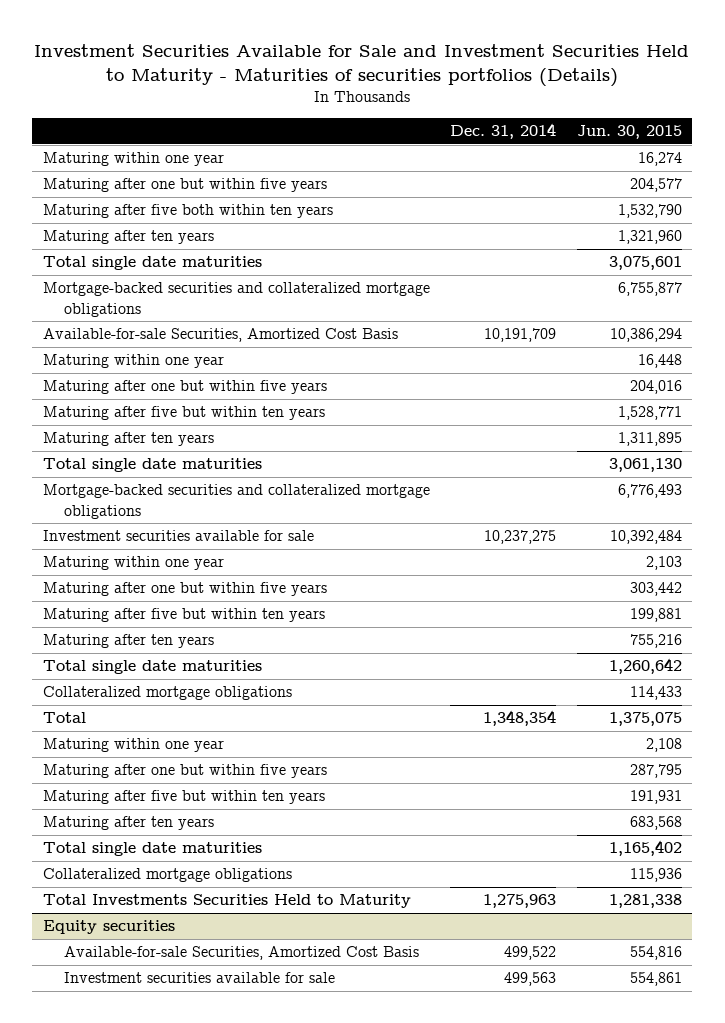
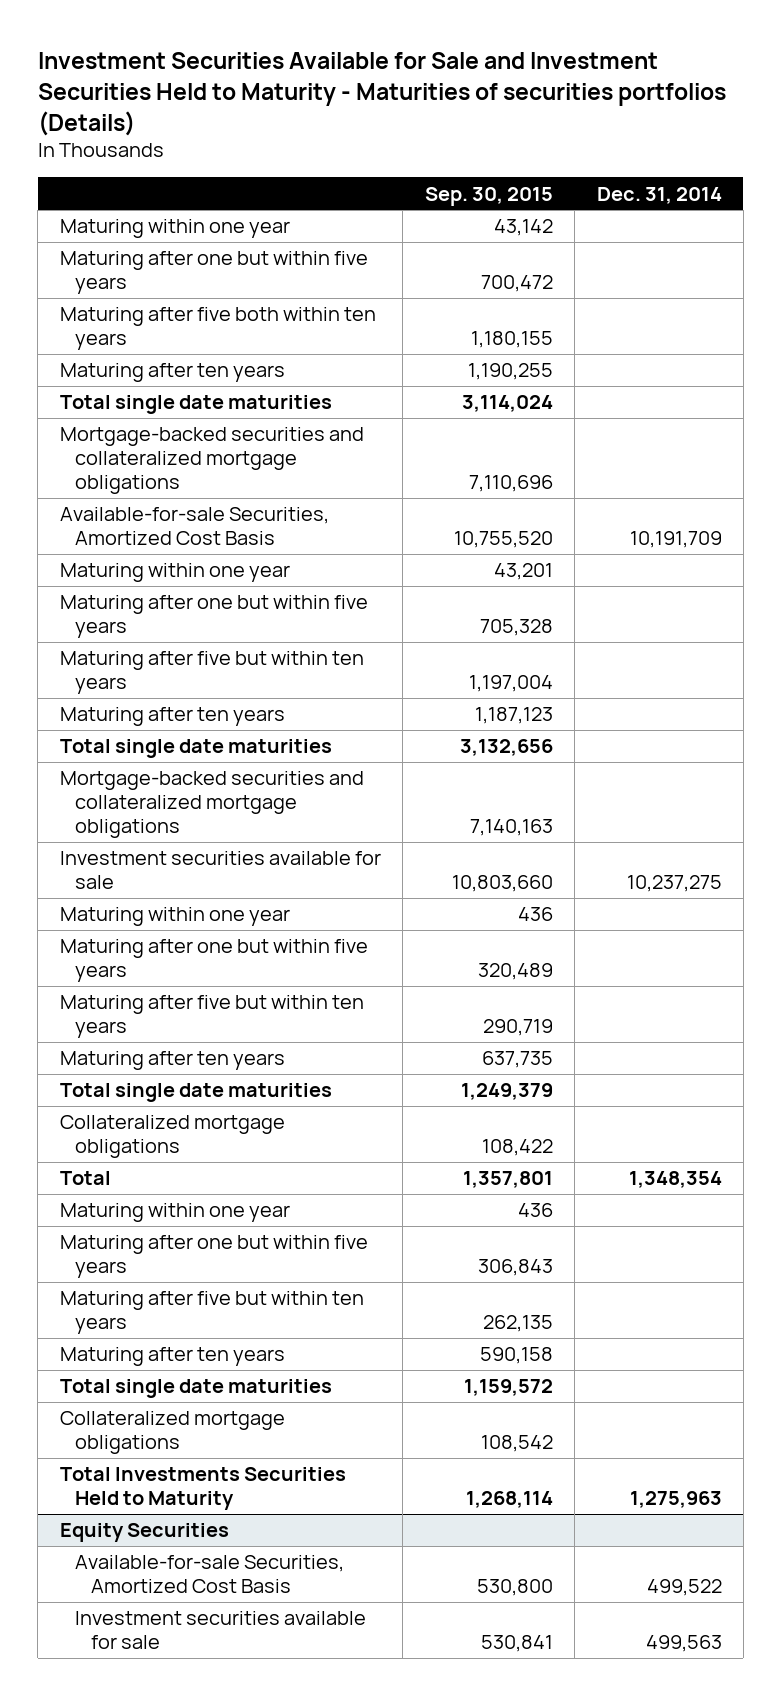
- | Dec. 31, 2014 | Jun. 30, 2015
+ | Sep. 30, 2015 | Dec. 31, 2014
- Equity securities
+ Equity Securities

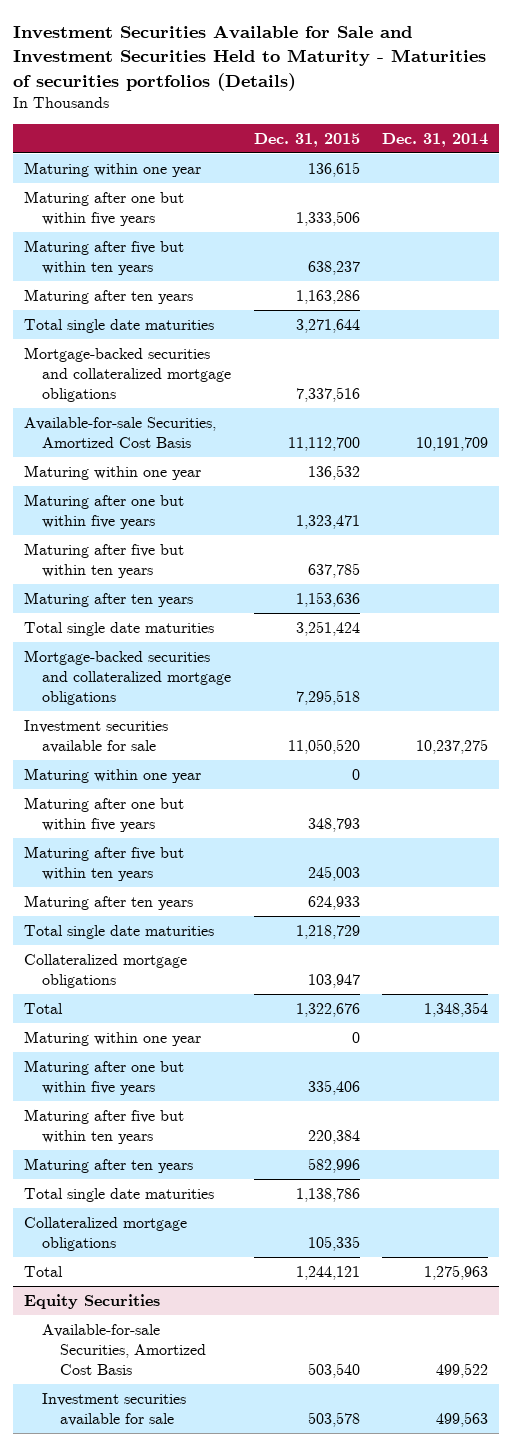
- | Sep. 30, 2015 | Dec. 31, 2014
+ | Dec. 31, 2015 | Dec. 31, 2014
- Maturing after five both within ten years | 1,180,155 |
+ Maturing after five but within ten years | 638,237 |
- Total Investments Securities Held to Maturity | 1,268,114 | 1,275,963
+ Total | 1,244,121 | 1,275,963

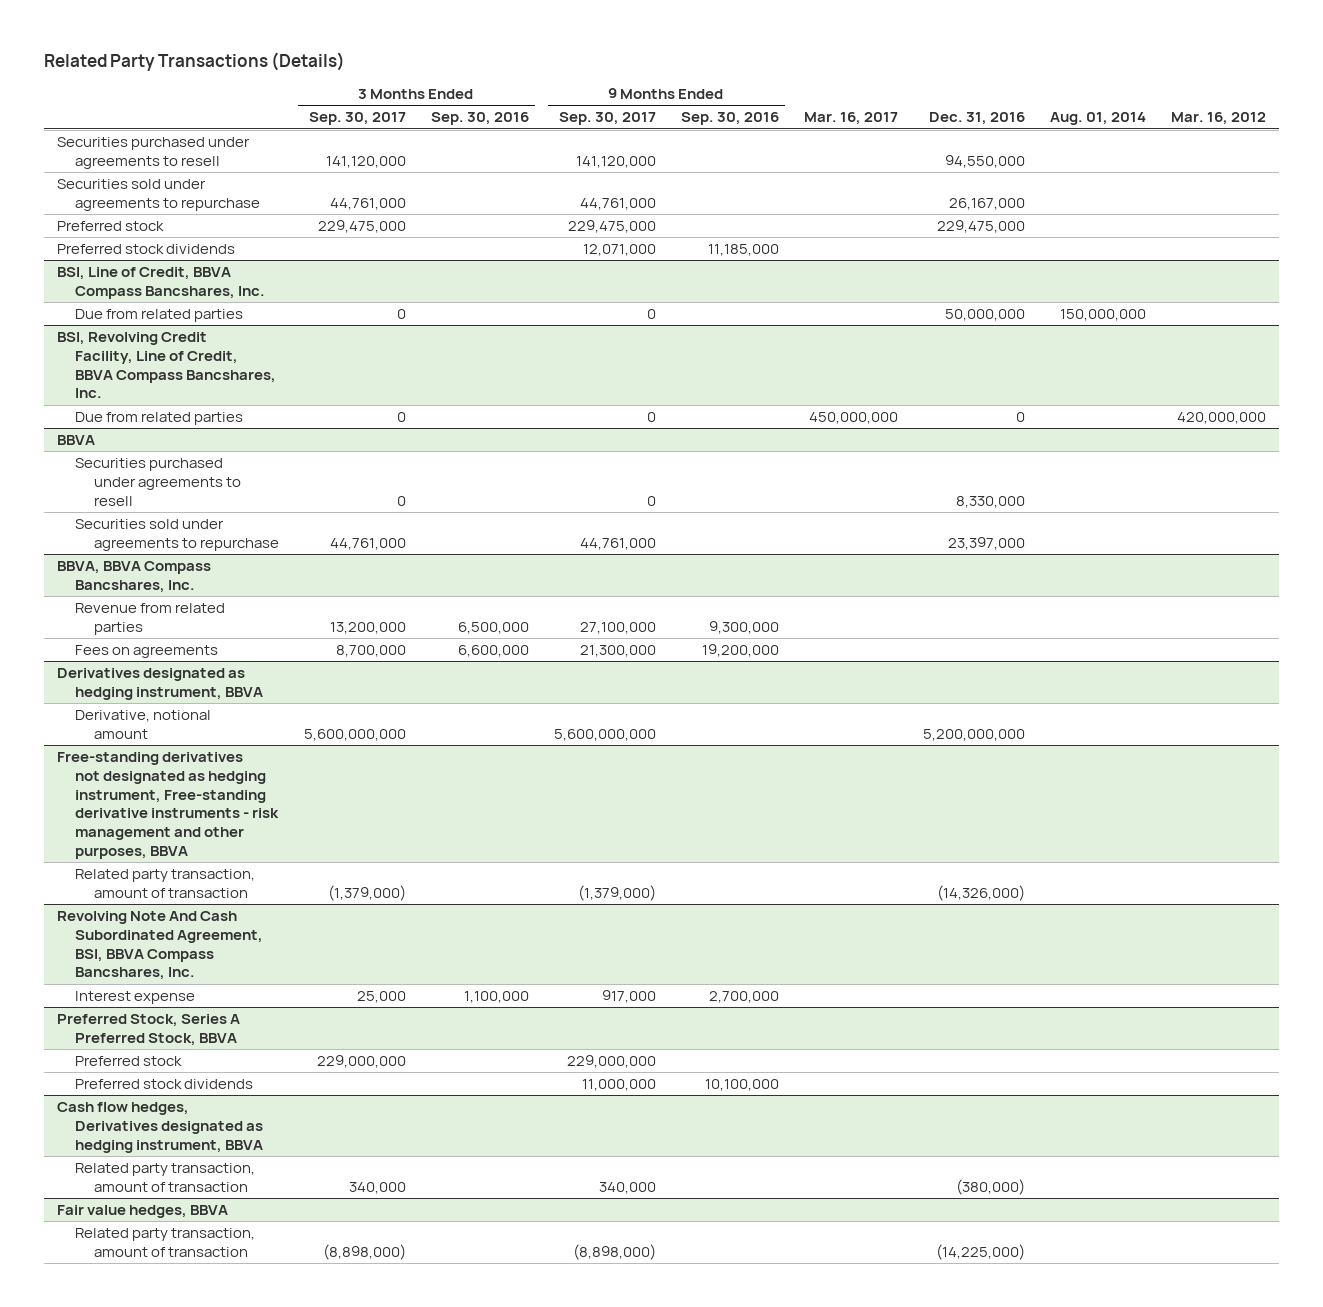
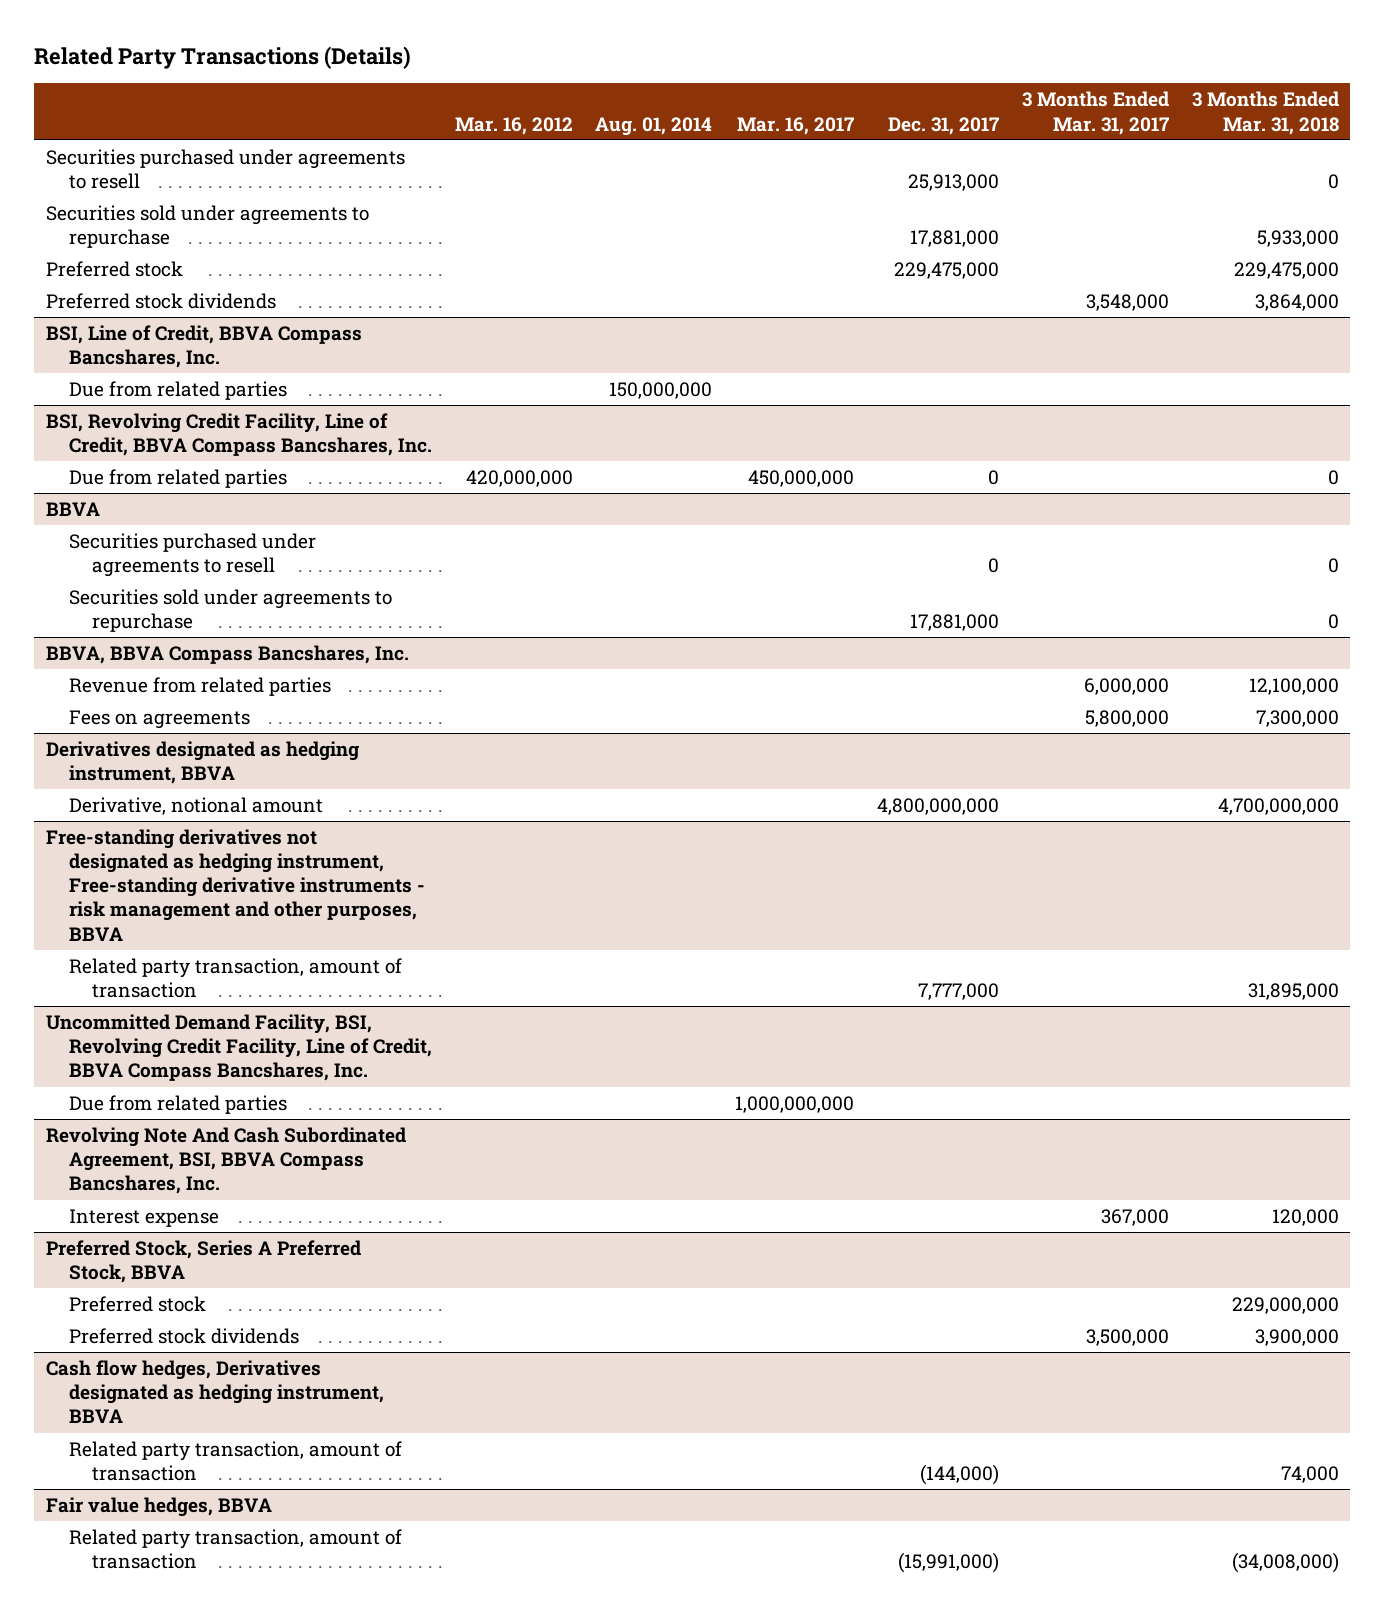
- | 3 Months Ended Sep. 30, 2017 | 3 Months Ended Sep. 30, 2016 | 9 Months Ended Sep. 30, 2017 | 9 Months Ended Sep. 30, 2016 | Mar. 16, 2017 | Dec. 31, 2016 | Aug. 01, 2014 | Mar. 16, 2012
+ | Mar. 16, 2012 | Aug. 01, 2014 | Mar. 16, 2017 | Dec. 31, 2017 | 3 Months Ended Mar. 31, 2017 | 3 Months Ended Mar. 31, 2018
+ Uncommitted Demand Facility, BSI, Revolving Credit Facility, Line of Credit, BBVA Compass Bancshares, Inc.
+ Due from related parties | | | 1,000,000,000 | | |

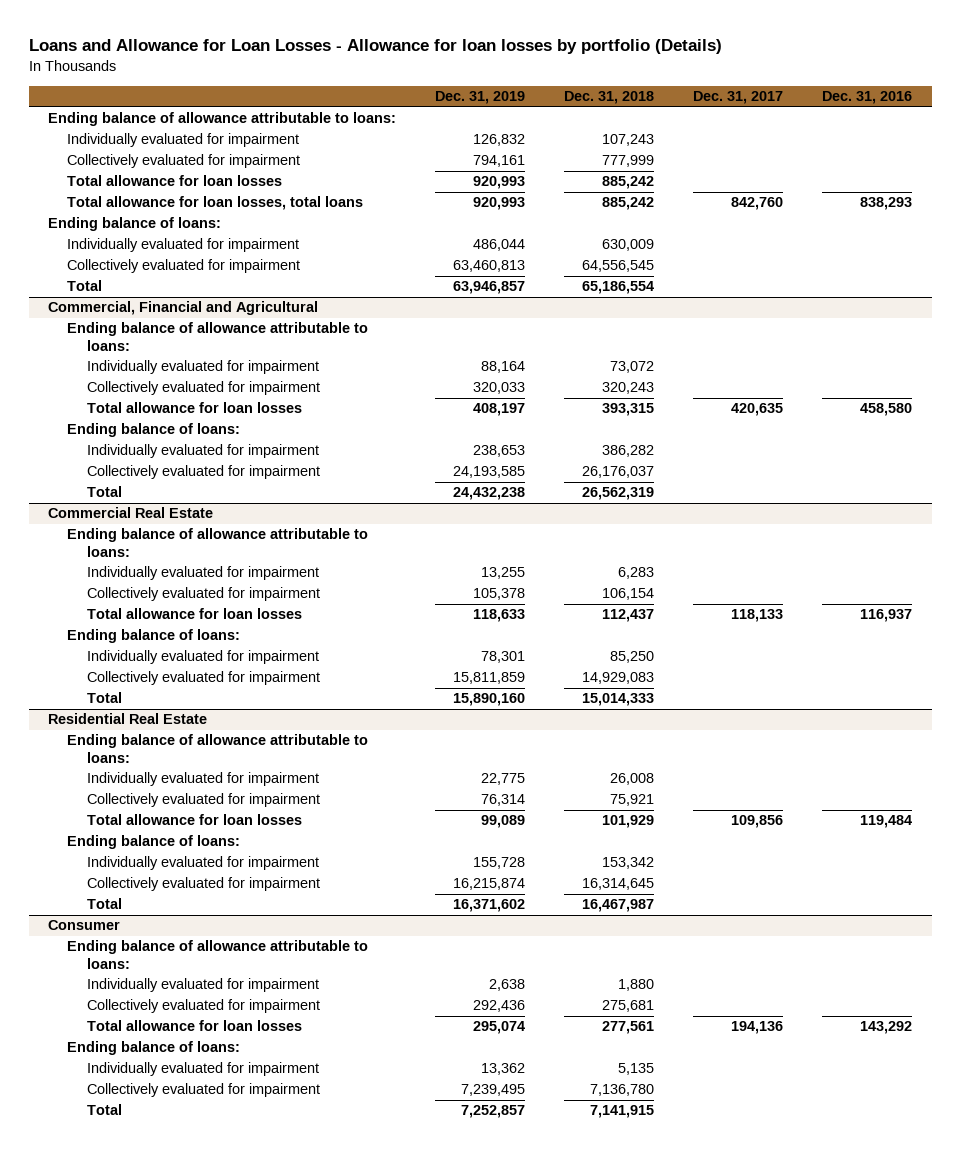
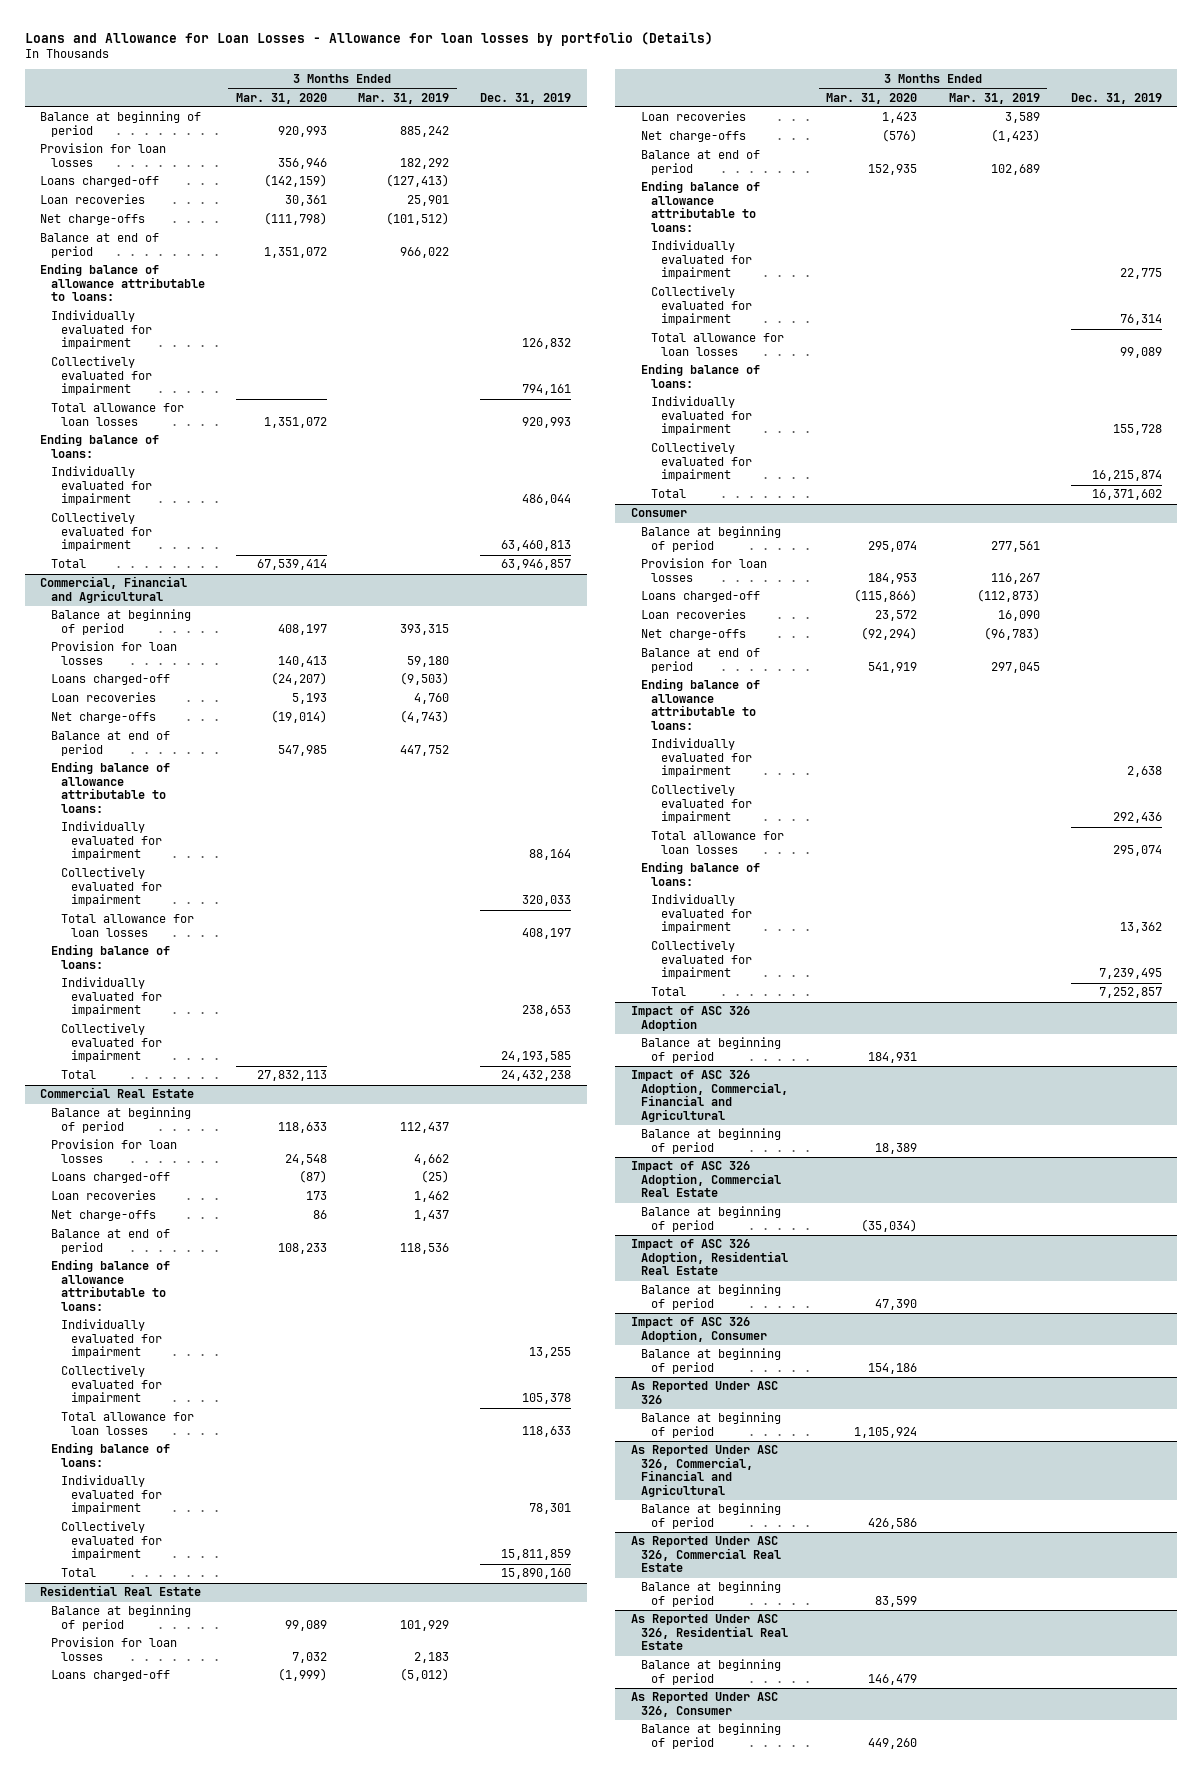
- | Dec. 31, 2019 | Dec. 31, 2018 | Dec. 31, 2017 | Dec. 31, 2016
+ | 3 Months Ended Mar. 31, 2020 | 3 Months Ended Mar. 31, 2019 | Dec. 31, 2019
+ Balance at beginning of period | 920,993 | 885,242 |
+ Provision for loan losses | 356,946 | 182,292 |
+ Loans charged-off | (142,159) | (127,413) |
+ Loan recoveries | 30,361 | 25,901 |
+ Net charge-offs | (111,798) | (101,512) |
+ Balance at end of period | 1,351,072 | 966,022 |
- Total allowance for loan losses, total loans | 920,993 | 885,242 | 842,760 | 838,293
@ Commercial, Financial and Agricultural
+ Balance at beginning of period | 408,197 | 393,315 |
+ Provision for loan losses | 140,413 | 59,180 |
+ Loans charged-off | (24,207) | (9,503) |
+ Loan recoveries | 5,193 | 4,760 |
+ Net charge-offs | (19,014) | (4,743) |
+ Balance at end of period | 547,985 | 447,752 |
@ Commercial Real Estate
+ Balance at beginning of period | 118,633 | 112,437 |
+ Provision for loan losses | 24,548 | 4,662 |
+ Loans charged-off | (87) | (25) |
+ Loan recoveries | 173 | 1,462 |
+ Net charge-offs | 86 | 1,437 |
+ Balance at end of period | 108,233 | 118,536 |
@ Residential Real Estate
+ Balance at beginning of period | 99,089 | 101,929 |
+ Provision for loan losses | 7,032 | 2,183 |
+ Loans charged-off | (1,999) | (5,012) |
+ Loan recoveries | 1,423 | 3,589 |
+ Net charge-offs | (576) | (1,423) |
+ Balance at end of period | 152,935 | 102,689 |
@ Consumer
+ Balance at beginning of period | 295,074 | 277,561 |
+ Provision for loan losses | 184,953 | 116,267 |
+ Loans charged-off | (115,866) | (112,873) |
+ Loan recoveries | 23,572 | 16,090 |
+ Net charge-offs | (92,294) | (96,783) |
+ Balance at end of period | 541,919 | 297,045 |
+ Impact of ASC 326 Adoption
+ Balance at beginning of period | 184,931 | |
+ Impact of ASC 326 Adoption, Commercial, Financial and Agricultural
+ Balance at beginning of period | 18,389 | |
+ Impact of ASC 326 Adoption, Commercial Real Estate
+ Balance at beginning of period | (35,034) | |
+ Impact of ASC 326 Adoption, Residential Real Estate
+ Balance at beginning of period | 47,390 | |
+ Impact of ASC 326 Adoption, Consumer
+ Balance at beginning of period | 154,186 | |
+ As Reported Under ASC 326
+ Balance at beginning of period | 1,105,924 | |
+ As Reported Under ASC 326, Commercial, Financial and Agricultural
+ Balance at beginning of period | 426,586 | |
+ As Reported Under ASC 326, Commercial Real Estate
+ Balance at beginning of period | 83,599 | |
+ As Reported Under ASC 326, Residential Real Estate
+ Balance at beginning of period | 146,479 | |
+ As Reported Under ASC 326, Consumer
+ Balance at beginning of period | 449,260 | |

